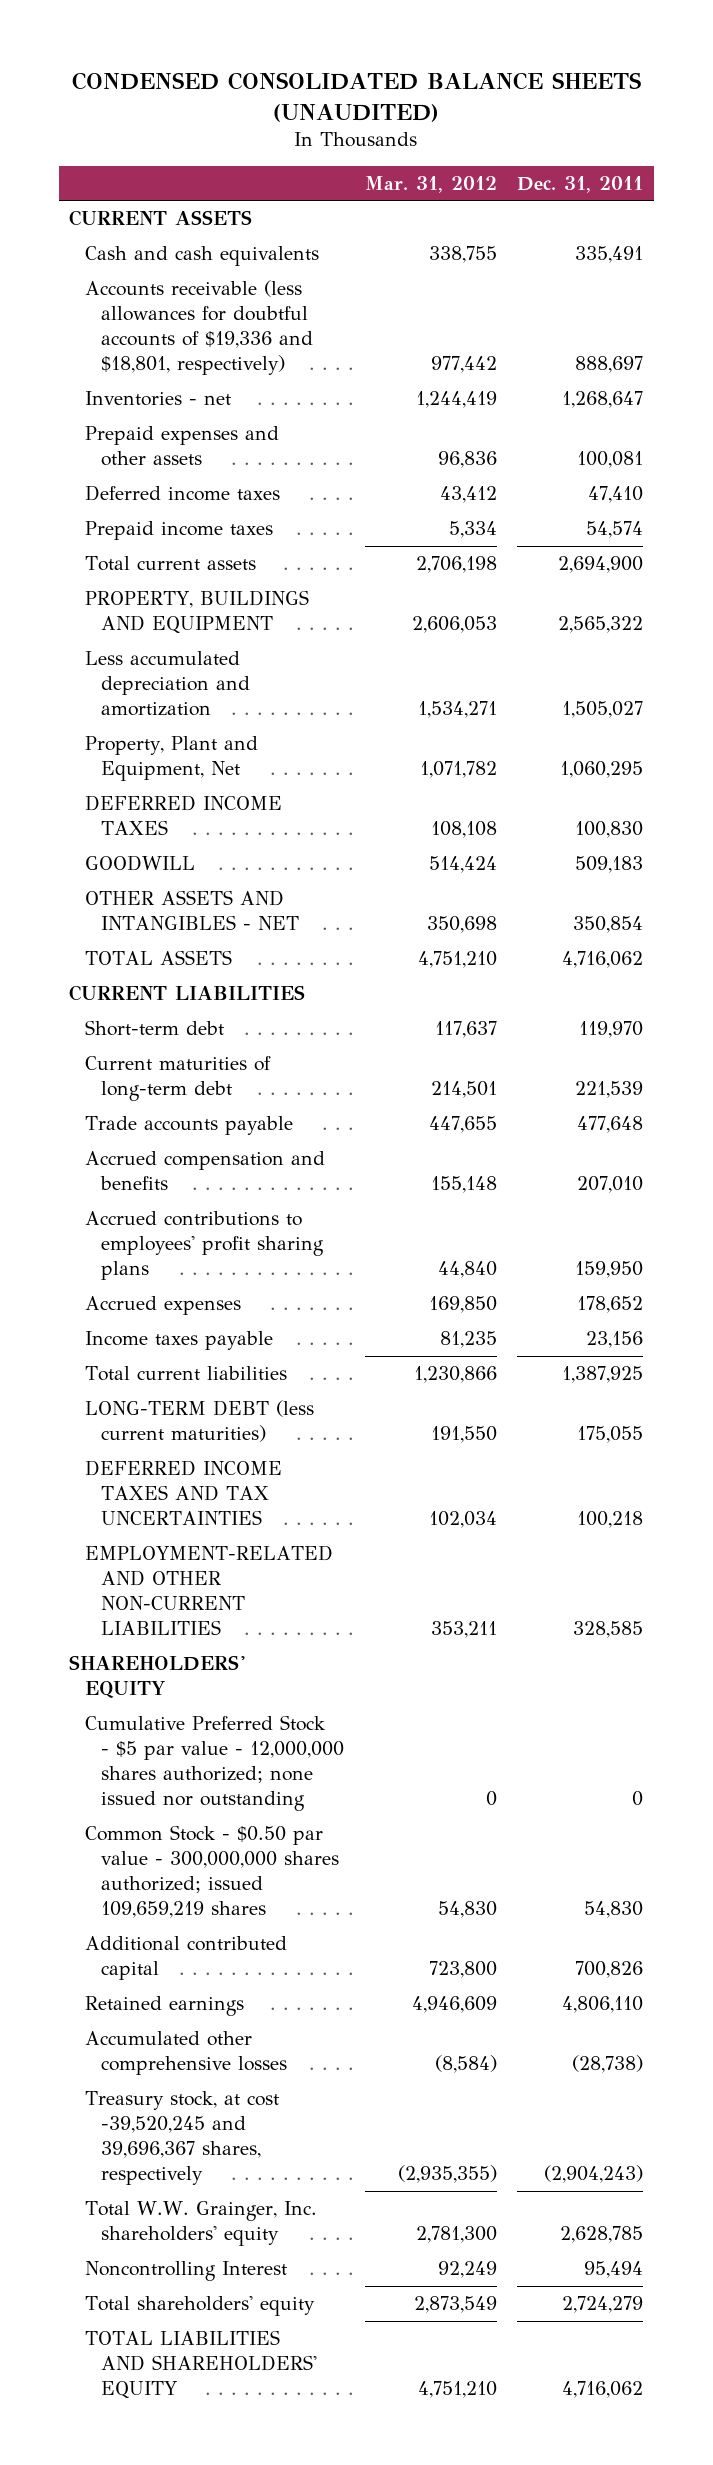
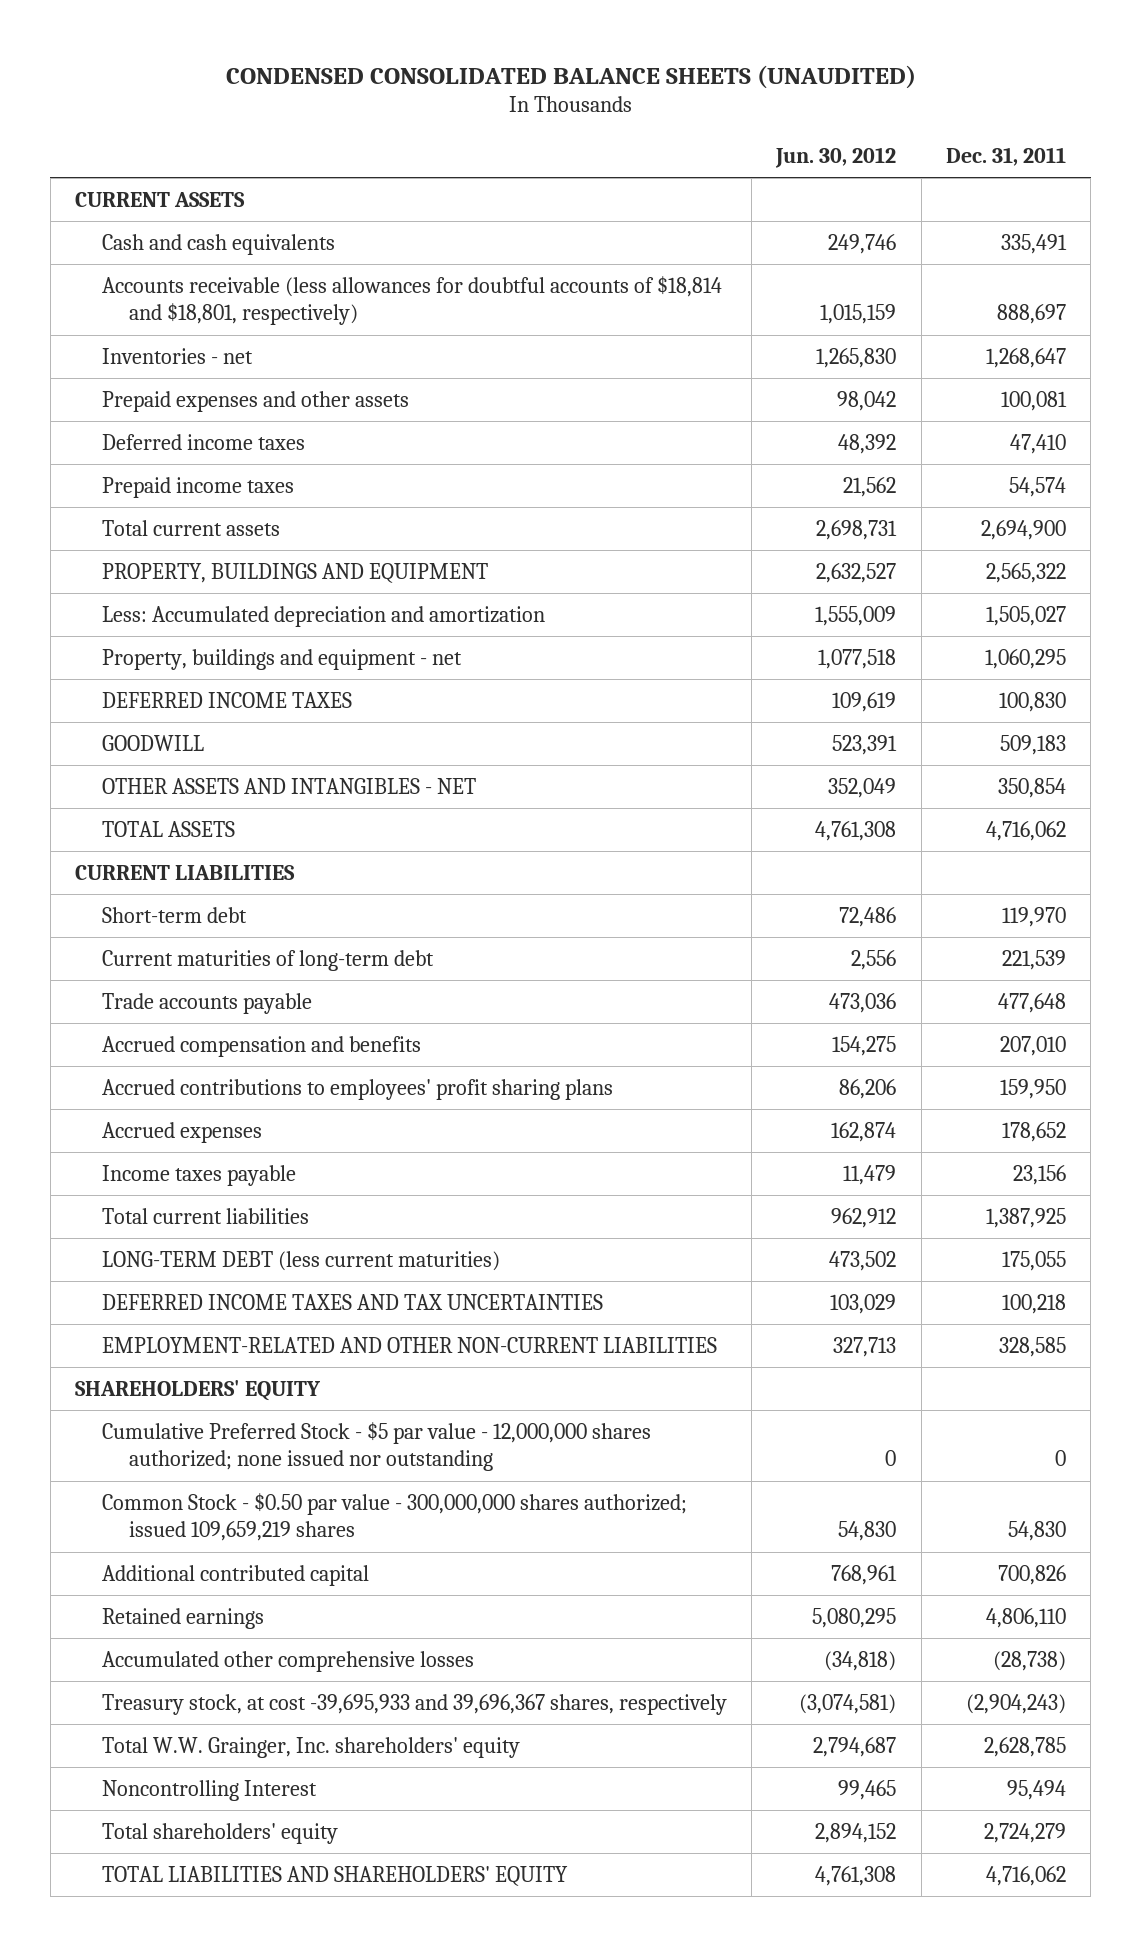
- | Mar. 31, 2012 | Dec. 31, 2011
+ | Jun. 30, 2012 | Dec. 31, 2011
- Accounts receivable (less allowances for doubtful accounts of $19,336 and $18,801, respectively) | 977,442 | 888,697
+ Accounts receivable (less allowances for doubtful accounts of $18,814 and $18,801, respectively) | 1,015,159 | 888,697
- Less accumulated depreciation and amortization | 1,534,271 | 1,505,027
- Property, Plant and Equipment, Net | 1,071,782 | 1,060,295
+ Less: Accumulated depreciation and amortization | 1,555,009 | 1,505,027
+ Property, buildings and equipment - net | 1,077,518 | 1,060,295
- Treasury stock, at cost -39,520,245 and 39,696,367 shares, respectively | (2,935,355) | (2,904,243)
+ Treasury stock, at cost -39,695,933 and 39,696,367 shares, respectively | (3,074,581) | (2,904,243)

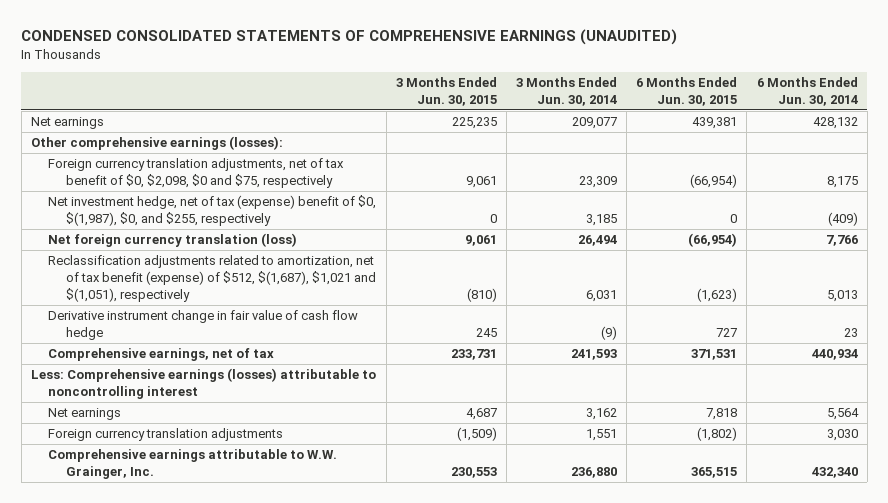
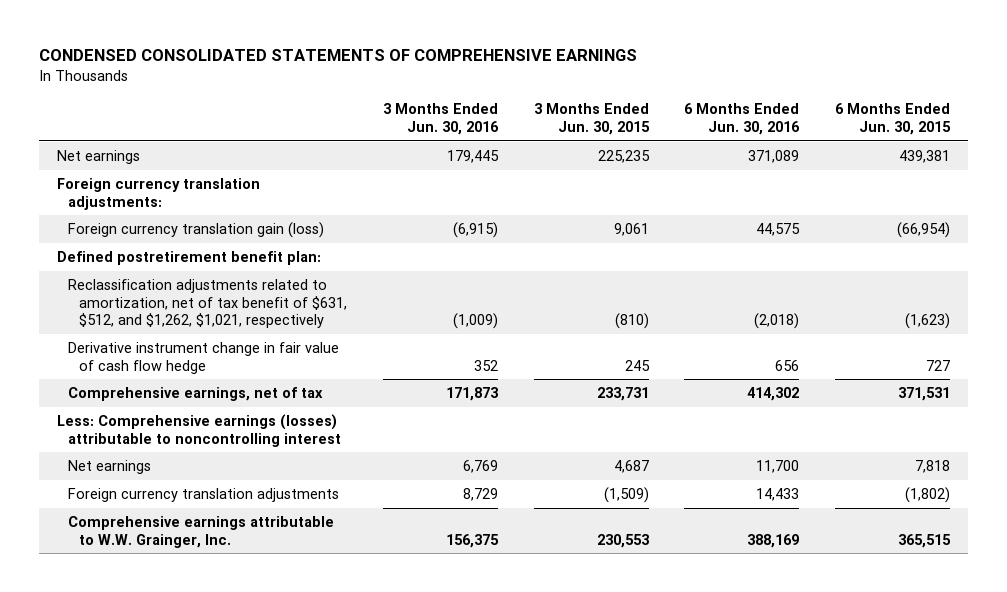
- CONDENSED CONSOLIDATED STATEMENTS OF COMPREHENSIVE EARNINGS (UNAUDITED)
+ CONDENSED CONSOLIDATED STATEMENTS OF COMPREHENSIVE EARNINGS
- | 3 Months Ended Jun. 30, 2015 | 3 Months Ended Jun. 30, 2014 | 6 Months Ended Jun. 30, 2015 | 6 Months Ended Jun. 30, 2014
+ | 3 Months Ended Jun. 30, 2016 | 3 Months Ended Jun. 30, 2015 | 6 Months Ended Jun. 30, 2016 | 6 Months Ended Jun. 30, 2015
- Other comprehensive earnings (losses):
- Foreign currency translation adjustments, net of tax benefit of $0, $2,098, $0 and $75, respectively | 9,061 | 23,309 | (66,954) | 8,175
- Net investment hedge, net of tax (expense) benefit of $0, $(1,987), $0, and $255, respectively | 0 | 3,185 | 0 | (409)
- Net foreign currency translation (loss) | 9,061 | 26,494 | (66,954) | 7,766
- Reclassification adjustments related to amortization, net of tax benefit (expense) of $512, $(1,687), $1,021 and $(1,051), respectively | (810) | 6,031 | (1,623) | 5,013
+ Foreign currency translation adjustments:
+ Foreign currency translation gain (loss) | (6,915) | 9,061 | 44,575 | (66,954)
+ Defined postretirement benefit plan:
+ Reclassification adjustments related to amortization, net of tax benefit of $631, $512, and $1,262, $1,021, respectively | (1,009) | (810) | (2,018) | (1,623)

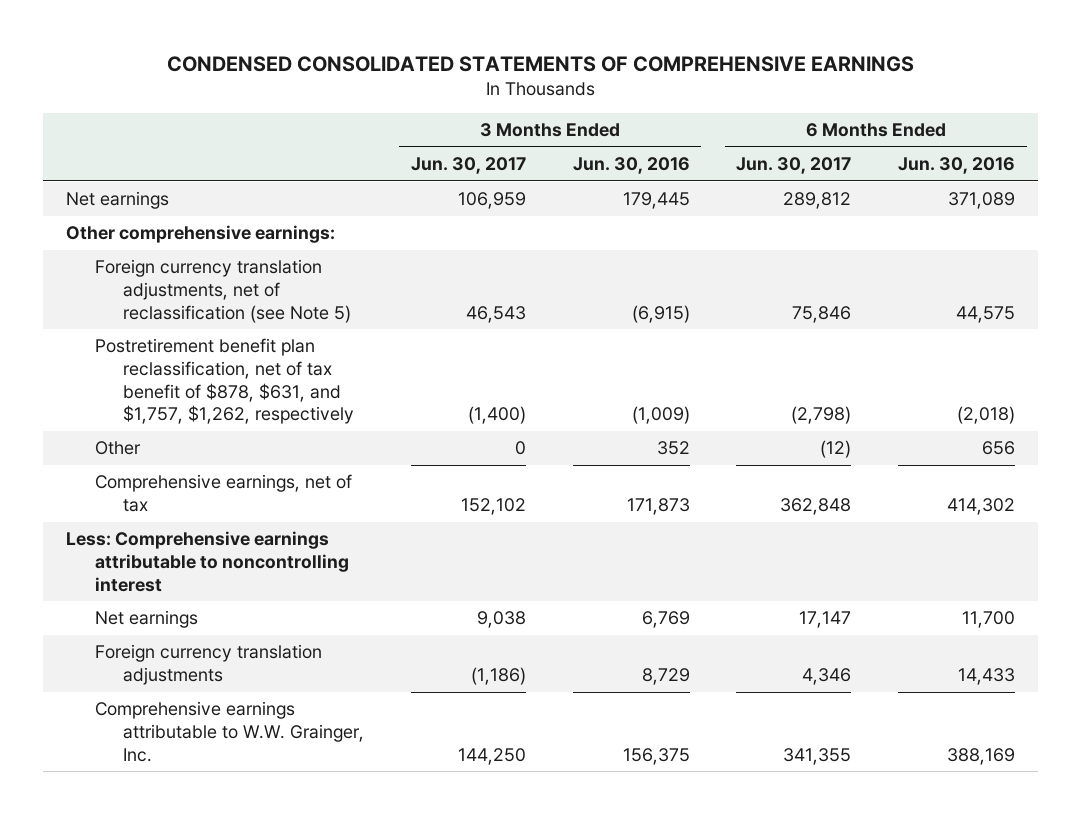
- | 3 Months Ended Jun. 30, 2016 | 3 Months Ended Jun. 30, 2015 | 6 Months Ended Jun. 30, 2016 | 6 Months Ended Jun. 30, 2015
+ | 3 Months Ended Jun. 30, 2017 | 3 Months Ended Jun. 30, 2016 | 6 Months Ended Jun. 30, 2017 | 6 Months Ended Jun. 30, 2016
- Foreign currency translation adjustments:
- Foreign currency translation gain (loss) | (6,915) | 9,061 | 44,575 | (66,954)
- Defined postretirement benefit plan:
- Reclassification adjustments related to amortization, net of tax benefit of $631, $512, and $1,262, $1,021, respectively | (1,009) | (810) | (2,018) | (1,623)
- Derivative instrument change in fair value of cash flow hedge | 352 | 245 | 656 | 727
+ Other comprehensive earnings:
+ Foreign currency translation adjustments, net of reclassification (see Note 5) | 46,543 | (6,915) | 75,846 | 44,575
+ Postretirement benefit plan reclassification, net of tax benefit of $878, $631, and $1,757, $1,262, respectively | (1,400) | (1,009) | (2,798) | (2,018)
+ Other | 0 | 352 | (12) | 656
- Less: Comprehensive earnings (losses) attributable to noncontrolling interest
+ Less: Comprehensive earnings attributable to noncontrolling interest

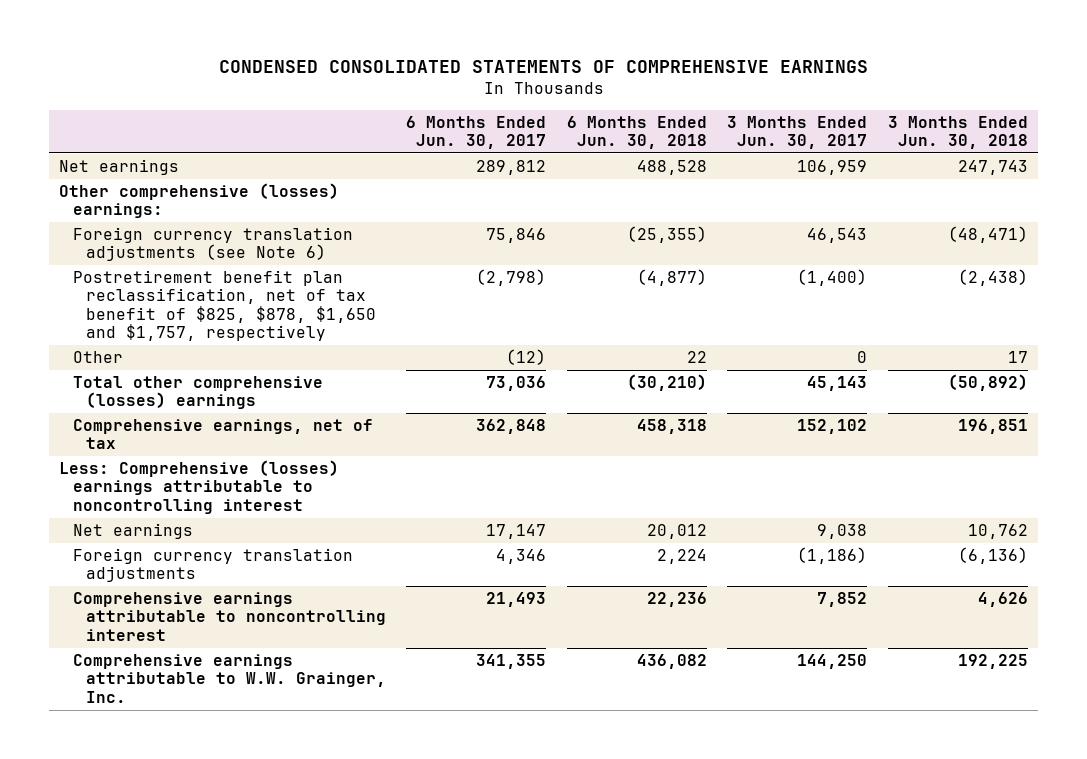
- | 3 Months Ended Jun. 30, 2017 | 3 Months Ended Jun. 30, 2016 | 6 Months Ended Jun. 30, 2017 | 6 Months Ended Jun. 30, 2016
+ | 6 Months Ended Jun. 30, 2017 | 6 Months Ended Jun. 30, 2018 | 3 Months Ended Jun. 30, 2017 | 3 Months Ended Jun. 30, 2018
- Other comprehensive earnings:
- Foreign currency translation adjustments, net of reclassification (see Note 5) | 46,543 | (6,915) | 75,846 | 44,575
- Postretirement benefit plan reclassification, net of tax benefit of $878, $631, and $1,757, $1,262, respectively | (1,400) | (1,009) | (2,798) | (2,018)
+ Other comprehensive (losses) earnings:
+ Foreign currency translation adjustments (see Note 6) | 75,846 | (25,355) | 46,543 | (48,471)
+ Postretirement benefit plan reclassification, net of tax benefit of $825, $878, $1,650 and $1,757, respectively | (2,798) | (4,877) | (1,400) | (2,438)
+ Total other comprehensive (losses) earnings | 73,036 | (30,210) | 45,143 | (50,892)
- Less: Comprehensive earnings attributable to noncontrolling interest
+ Less: Comprehensive (losses) earnings attributable to noncontrolling interest
+ Comprehensive earnings attributable to noncontrolling interest | 21,493 | 22,236 | 7,852 | 4,626

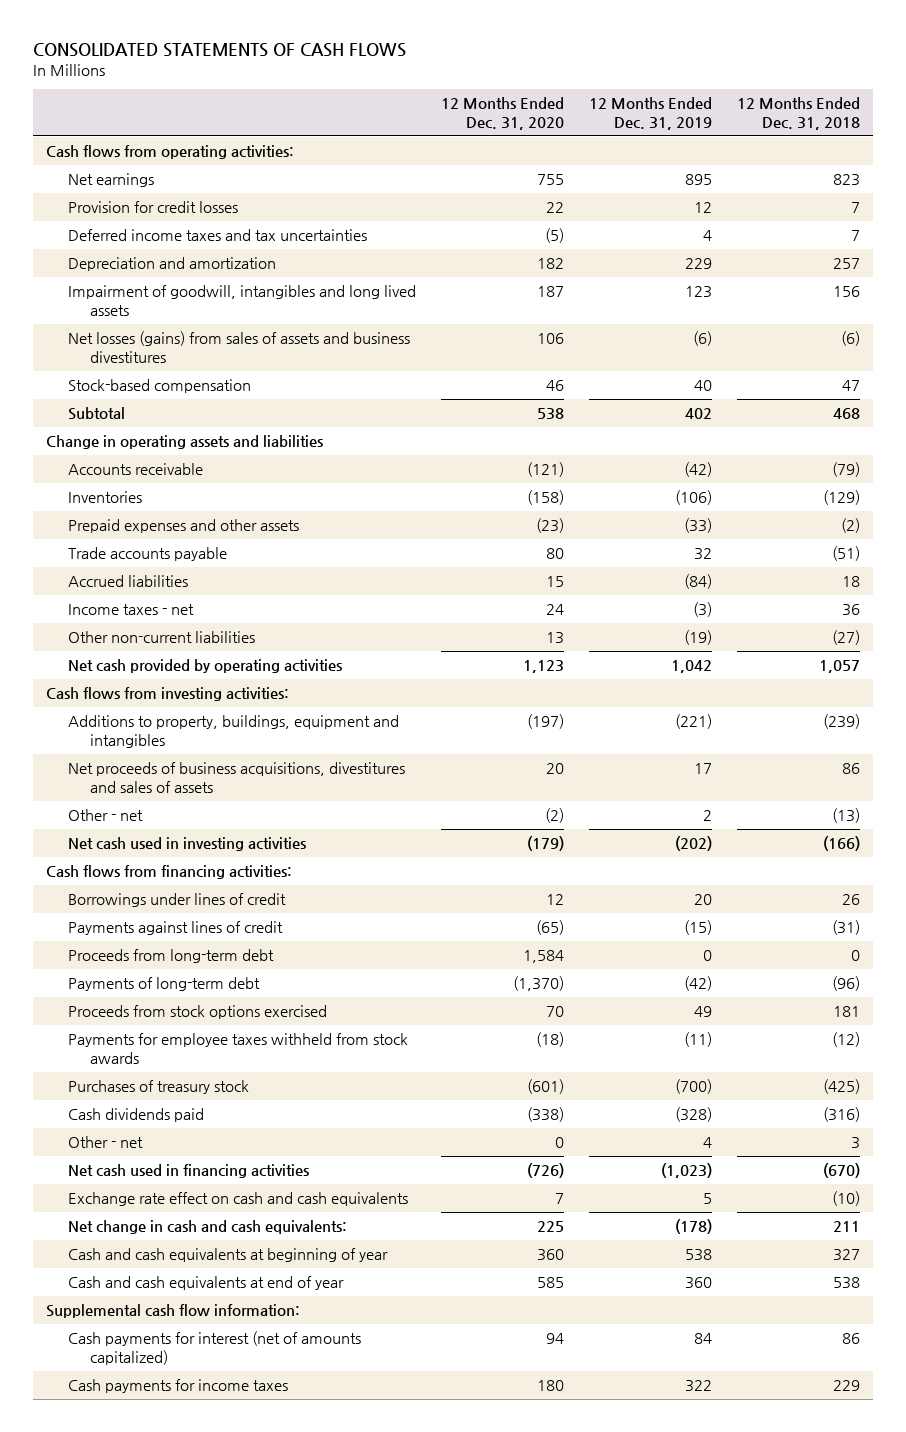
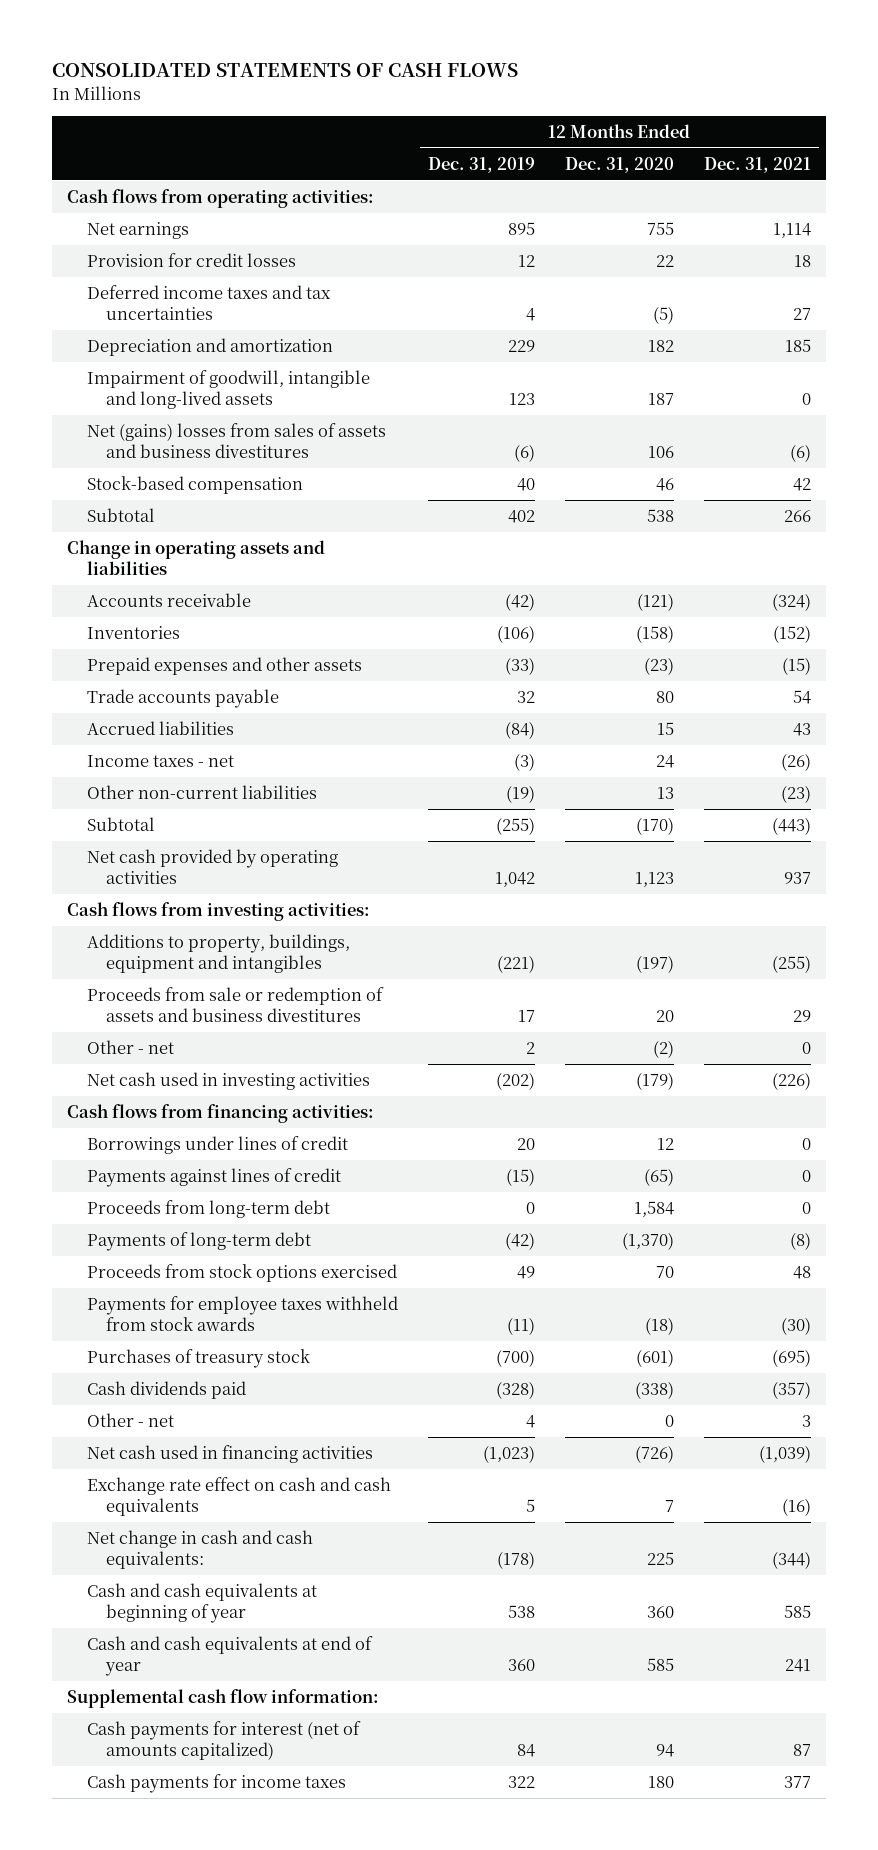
- | 12 Months Ended Dec. 31, 2020 | 12 Months Ended Dec. 31, 2019 | 12 Months Ended Dec. 31, 2018
+ | 12 Months Ended Dec. 31, 2019 | 12 Months Ended Dec. 31, 2020 | 12 Months Ended Dec. 31, 2021
- Impairment of goodwill, intangibles and long lived assets | 187 | 123 | 156
- Net losses (gains) from sales of assets and business divestitures | 106 | (6) | (6)
+ Impairment of goodwill, intangible and long-lived assets | 123 | 187 | 0
+ Net (gains) losses from sales of assets and business divestitures | (6) | 106 | (6)
+ Subtotal | (255) | (170) | (443)
- Net proceeds of business acquisitions, divestitures and sales of assets | 20 | 17 | 86
+ Proceeds from sale or redemption of assets and business divestitures | 17 | 20 | 29

